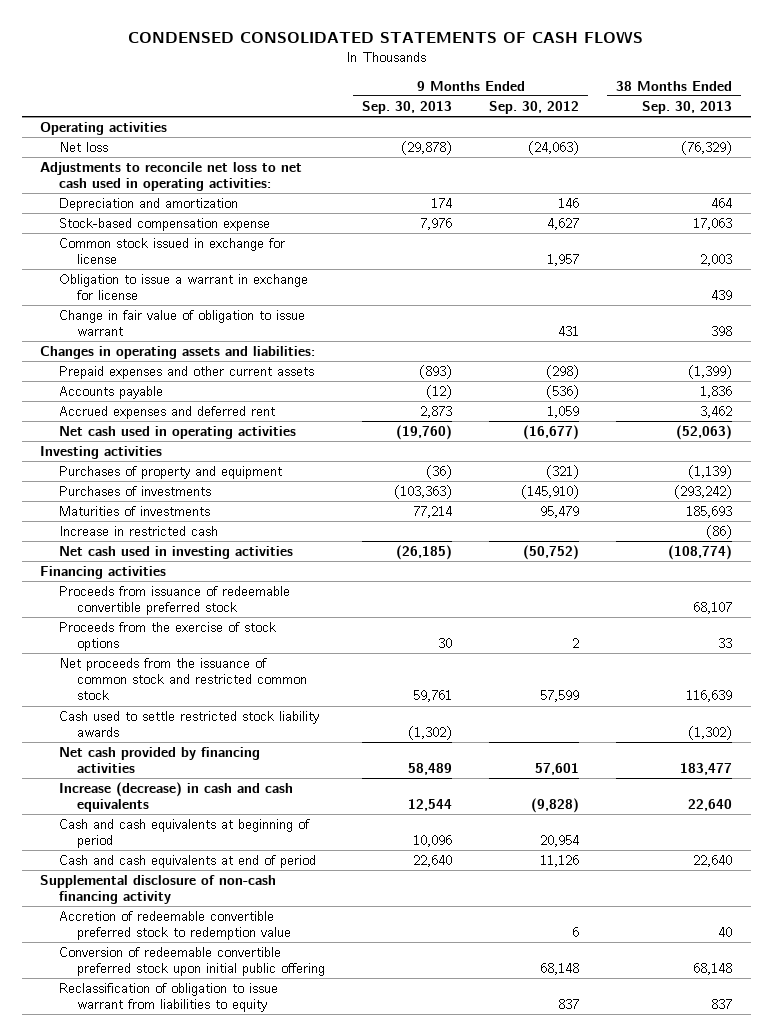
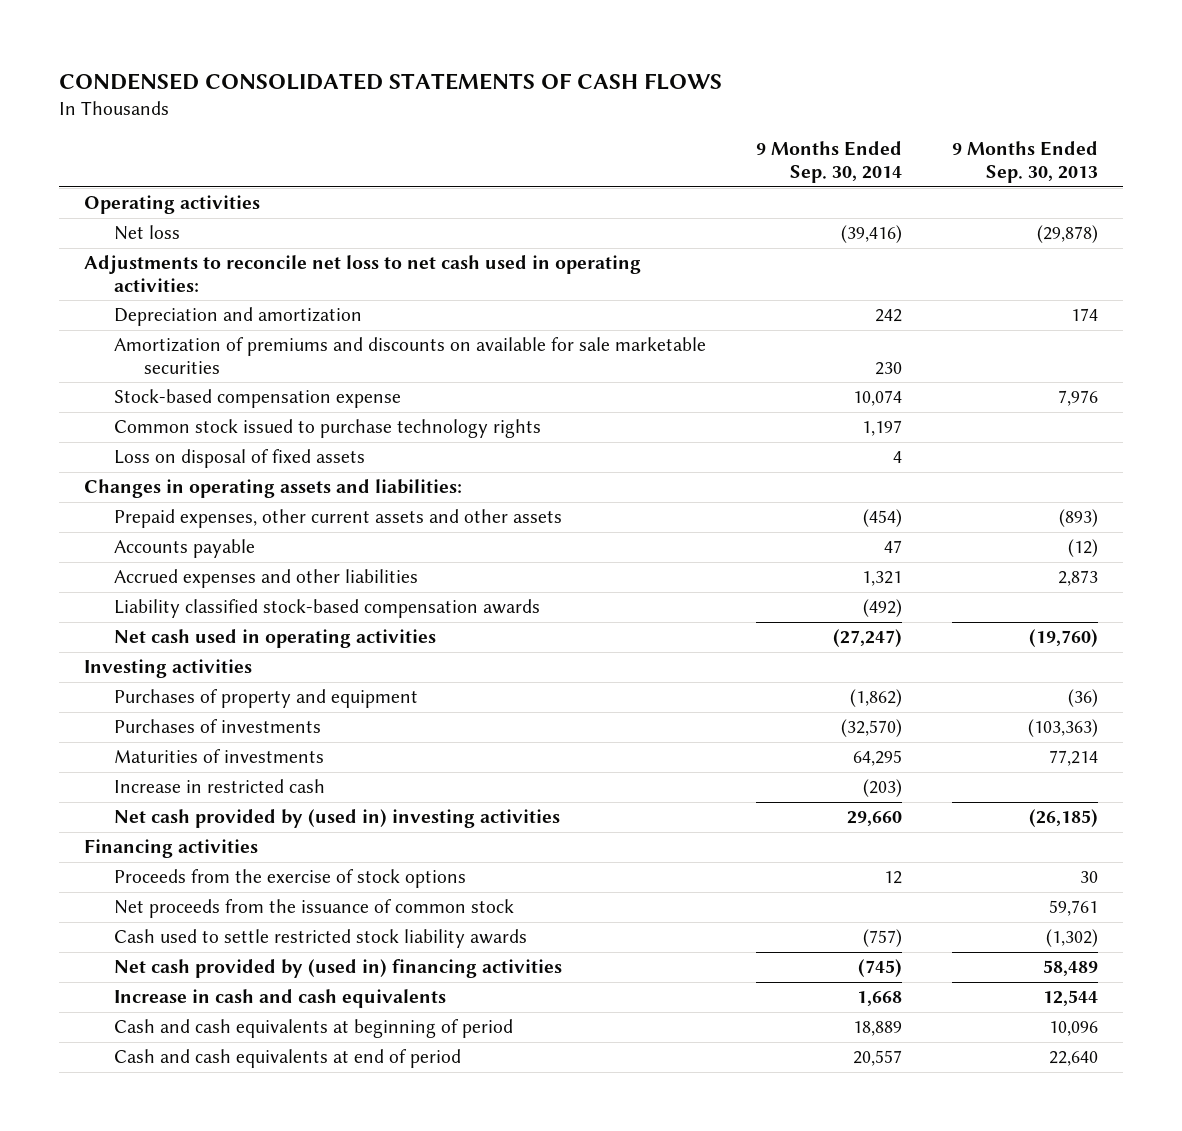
- | 9 Months Ended Sep. 30, 2013 | 9 Months Ended Sep. 30, 2012 | 38 Months Ended Sep. 30, 2013
+ | 9 Months Ended Sep. 30, 2014 | 9 Months Ended Sep. 30, 2013
+ Amortization of premiums and discounts on available for sale marketable securities | 230 |
- Common stock issued in exchange for license | | 1,957 | 2,003
- Obligation to issue a warrant in exchange for license | | | 439
- Change in fair value of obligation to issue warrant | | 431 | 398
+ Common stock issued to purchase technology rights | 1,197 |
+ Loss on disposal of fixed assets | 4 |
- Prepaid expenses and other current assets | (893) | (298) | (1,399)
+ Prepaid expenses, other current assets and other assets | (454) | (893)
- Accrued expenses and deferred rent | 2,873 | 1,059 | 3,462
+ Accrued expenses and other liabilities | 1,321 | 2,873
+ Liability classified stock-based compensation awards | (492) |
- Net cash used in investing activities | (26,185) | (50,752) | (108,774)
+ Net cash provided by (used in) investing activities | 29,660 | (26,185)
- Proceeds from issuance of redeemable convertible preferred stock | | | 68,107
- Net proceeds from the issuance of common stock and restricted common stock | 59,761 | 57,599 | 116,639
+ Net proceeds from the issuance of common stock | | 59,761
- Net cash provided by financing activities | 58,489 | 57,601 | 183,477
- Increase (decrease) in cash and cash equivalents | 12,544 | (9,828) | 22,640
+ Net cash provided by (used in) financing activities | (745) | 58,489
+ Increase in cash and cash equivalents | 1,668 | 12,544
- Supplemental disclosure of non-cash financing activity
- Accretion of redeemable convertible preferred stock to redemption value | | 6 | 40
- Conversion of redeemable convertible preferred stock upon initial public offering | | 68,148 | 68,148
- Reclassification of obligation to issue warrant from liabilities to equity | | 837 | 837

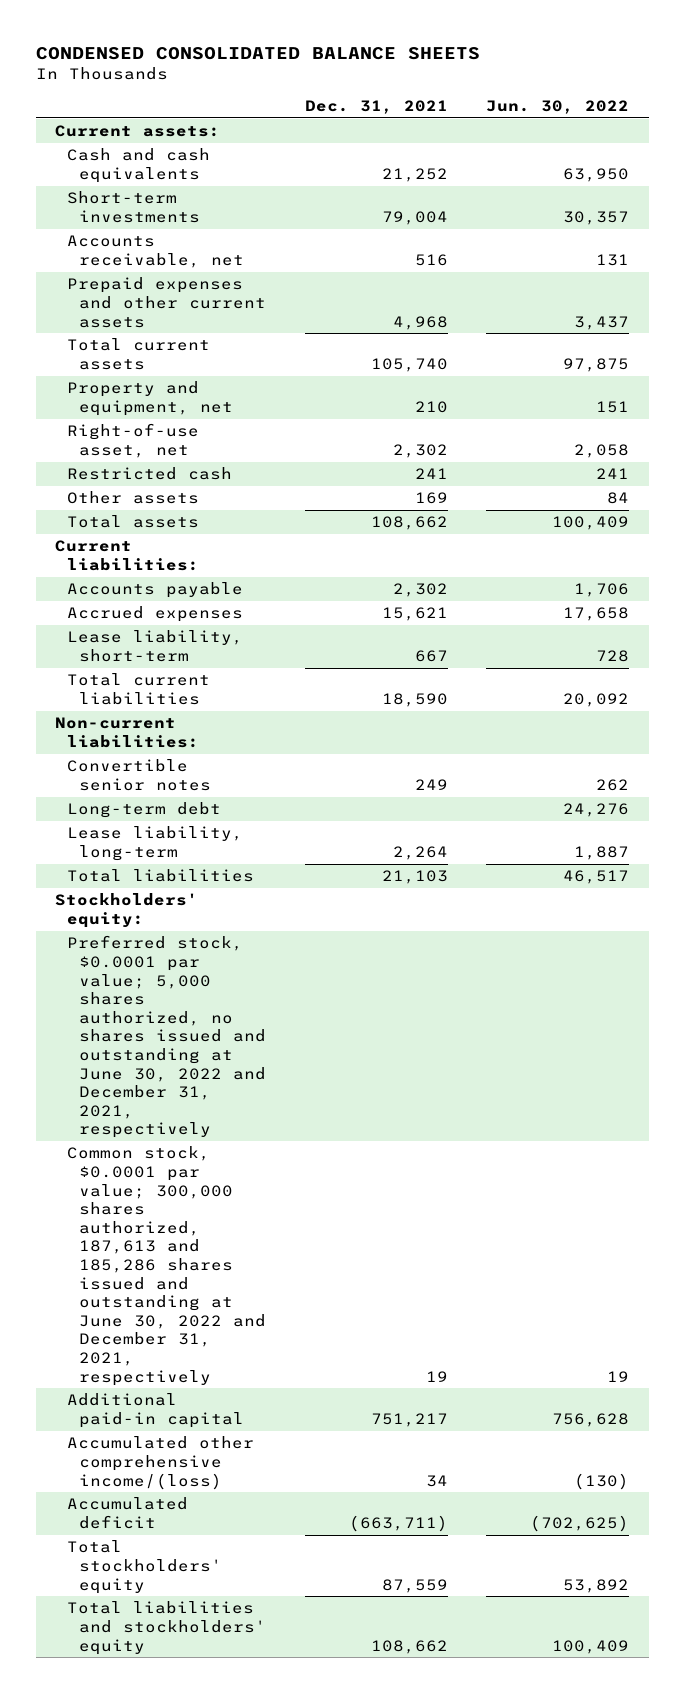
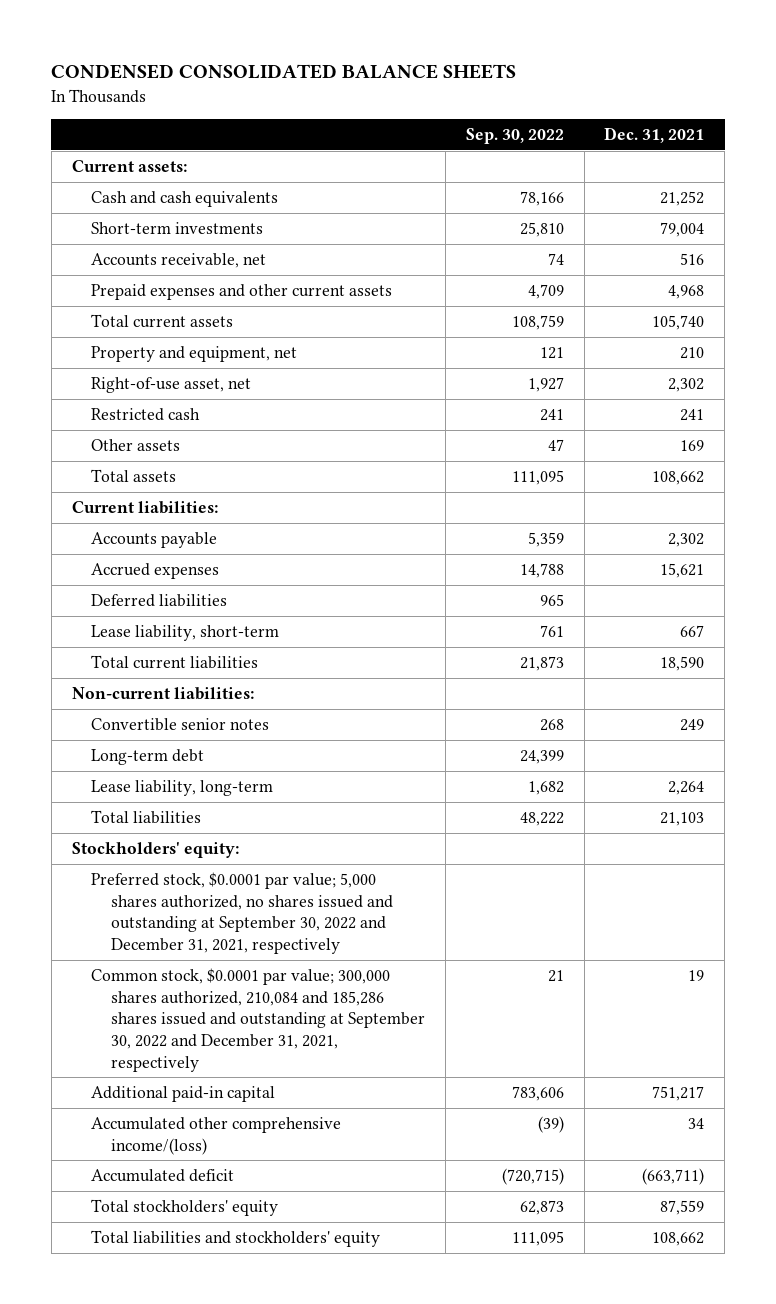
- | Dec. 31, 2021 | Jun. 30, 2022
+ | Sep. 30, 2022 | Dec. 31, 2021
+ Deferred liabilities | 965 |
- Preferred stock, $0.0001 par value; 5,000 shares authorized, no shares issued and outstanding at June 30, 2022 and December 31, 2021, respectively
- Common stock, $0.0001 par value; 300,000 shares authorized, 187,613 and 185,286 shares issued and outstanding at June 30, 2022 and December 31, 2021, respectively | 19 | 19
+ Preferred stock, $0.0001 par value; 5,000 shares authorized, no shares issued and outstanding at September 30, 2022 and December 31, 2021, respectively
+ Common stock, $0.0001 par value; 300,000 shares authorized, 210,084 and 185,286 shares issued and outstanding at September 30, 2022 and December 31, 2021, respectively | 21 | 19

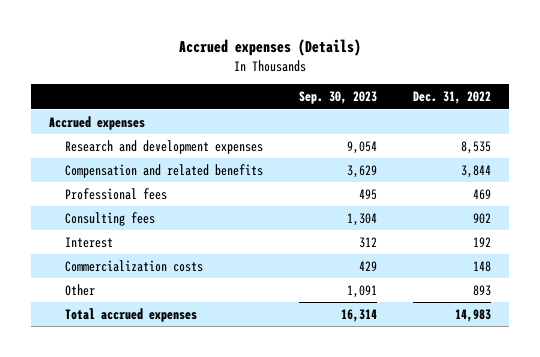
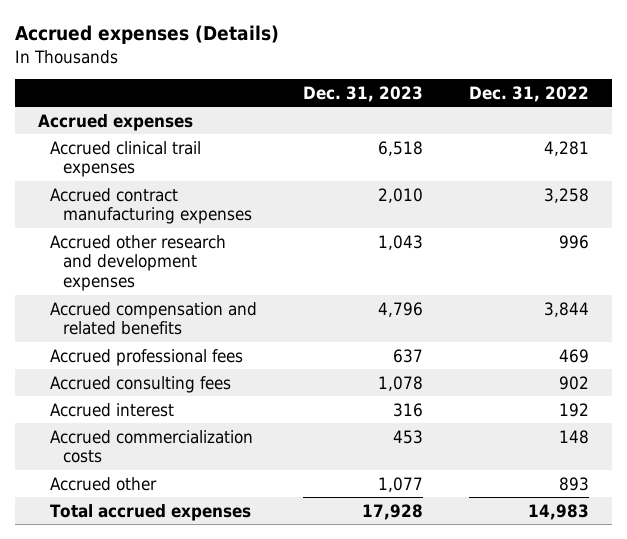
- | Sep. 30, 2023 | Dec. 31, 2022
+ | Dec. 31, 2023 | Dec. 31, 2022
- Research and development expenses | 9,054 | 8,535
- Compensation and related benefits | 3,629 | 3,844
- Professional fees | 495 | 469
- Consulting fees | 1,304 | 902
- Interest | 312 | 192
- Commercialization costs | 429 | 148
- Other | 1,091 | 893
+ Accrued clinical trail expenses | 6,518 | 4,281
+ Accrued contract manufacturing expenses | 2,010 | 3,258
+ Accrued other research and development expenses | 1,043 | 996
+ Accrued compensation and related benefits | 4,796 | 3,844
+ Accrued professional fees | 637 | 469
+ Accrued consulting fees | 1,078 | 902
+ Accrued interest | 316 | 192
+ Accrued commercialization costs | 453 | 148
+ Accrued other | 1,077 | 893

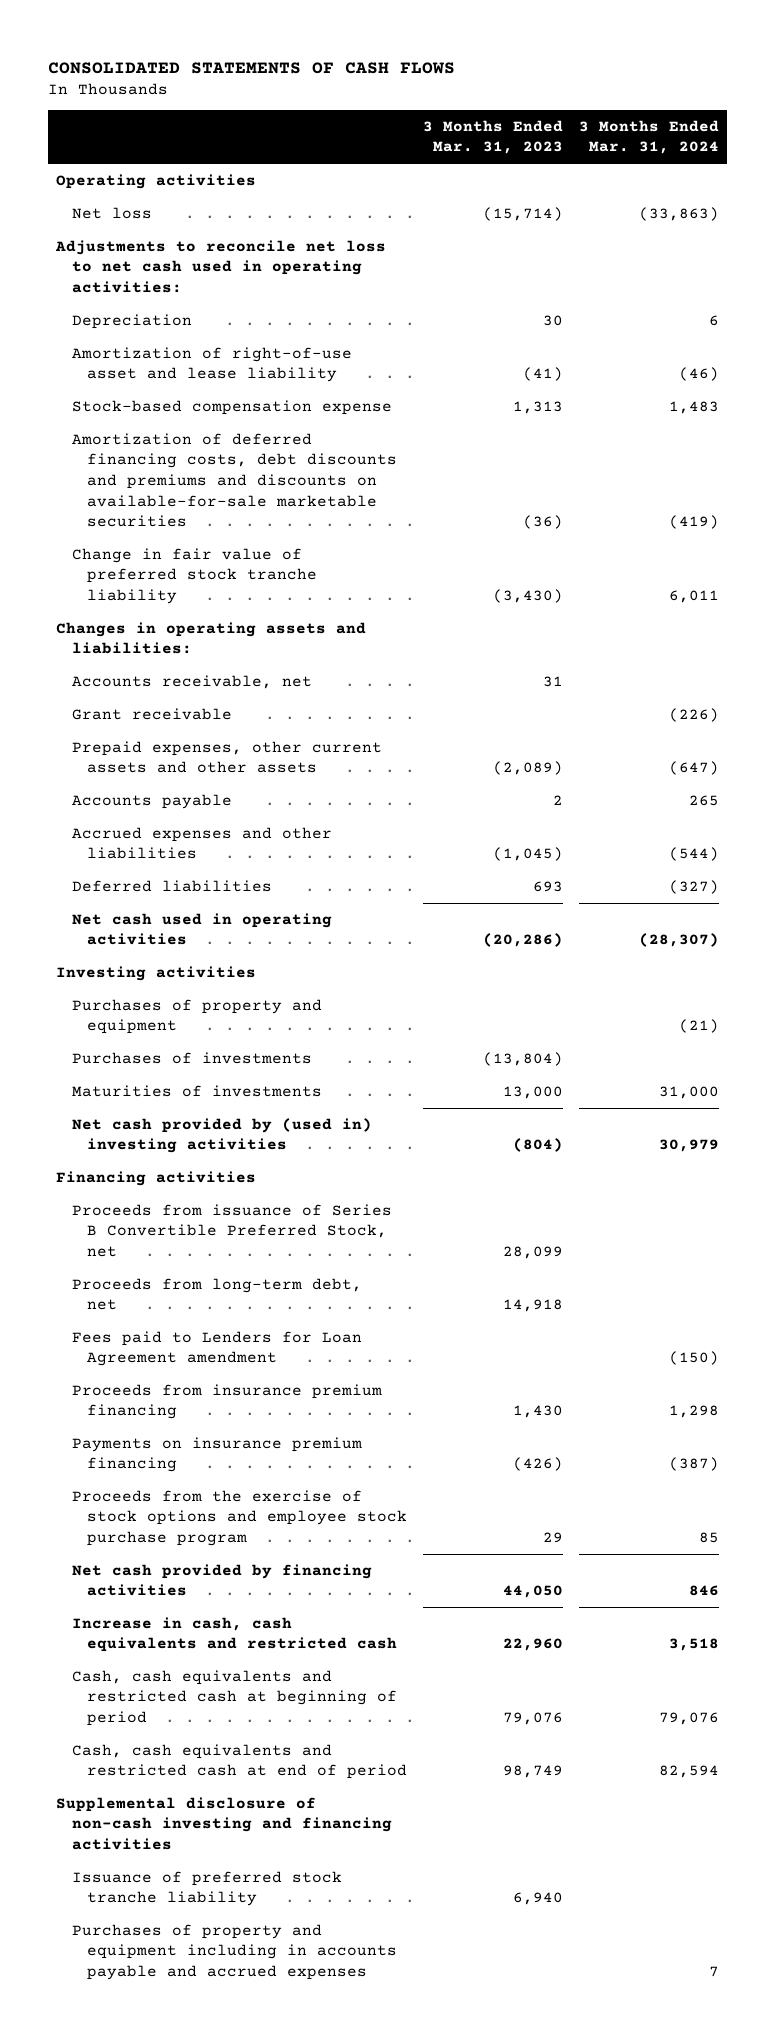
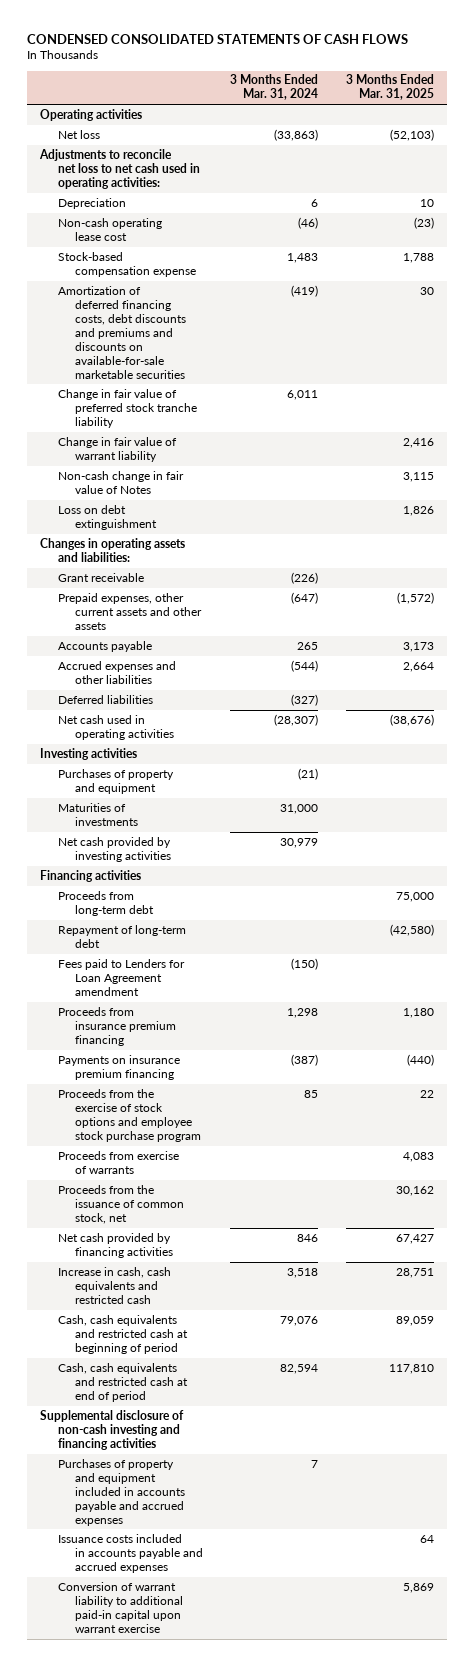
- CONSOLIDATED STATEMENTS OF CASH FLOWS
+ CONDENSED CONSOLIDATED STATEMENTS OF CASH FLOWS
- | 3 Months Ended Mar. 31, 2023 | 3 Months Ended Mar. 31, 2024
+ | 3 Months Ended Mar. 31, 2024 | 3 Months Ended Mar. 31, 2025
- Amortization of right-of-use asset and lease liability | (41) | (46)
+ Non-cash operating lease cost | (46) | (23)
+ Change in fair value of warrant liability | | 2,416
+ Non-cash change in fair value of Notes | | 3,115
+ Loss on debt extinguishment | | 1,826
- Accounts receivable, net | 31 |
- Purchases of investments | (13,804) |
- Net cash provided by (used in) investing activities | (804) | 30,979
+ Net cash provided by investing activities | 30,979 |
- Proceeds from issuance of Series B Convertible Preferred Stock, net | 28,099 |
- Proceeds from long-term debt, net | 14,918 |
+ Proceeds from long-term debt | | 75,000
+ Repayment of long-term debt | | (42,580)
+ Proceeds from exercise of warrants | | 4,083
+ Proceeds from the issuance of common stock, net | | 30,162
- Issuance of preferred stock tranche liability | 6,940 |
- Purchases of property and equipment including in accounts payable and accrued expenses | | 7
+ Purchases of property and equipment included in accounts payable and accrued expenses | 7 |
+ Issuance costs included in accounts payable and accrued expenses | | 64
+ Conversion of warrant liability to additional paid-in capital upon warrant exercise | | 5,869

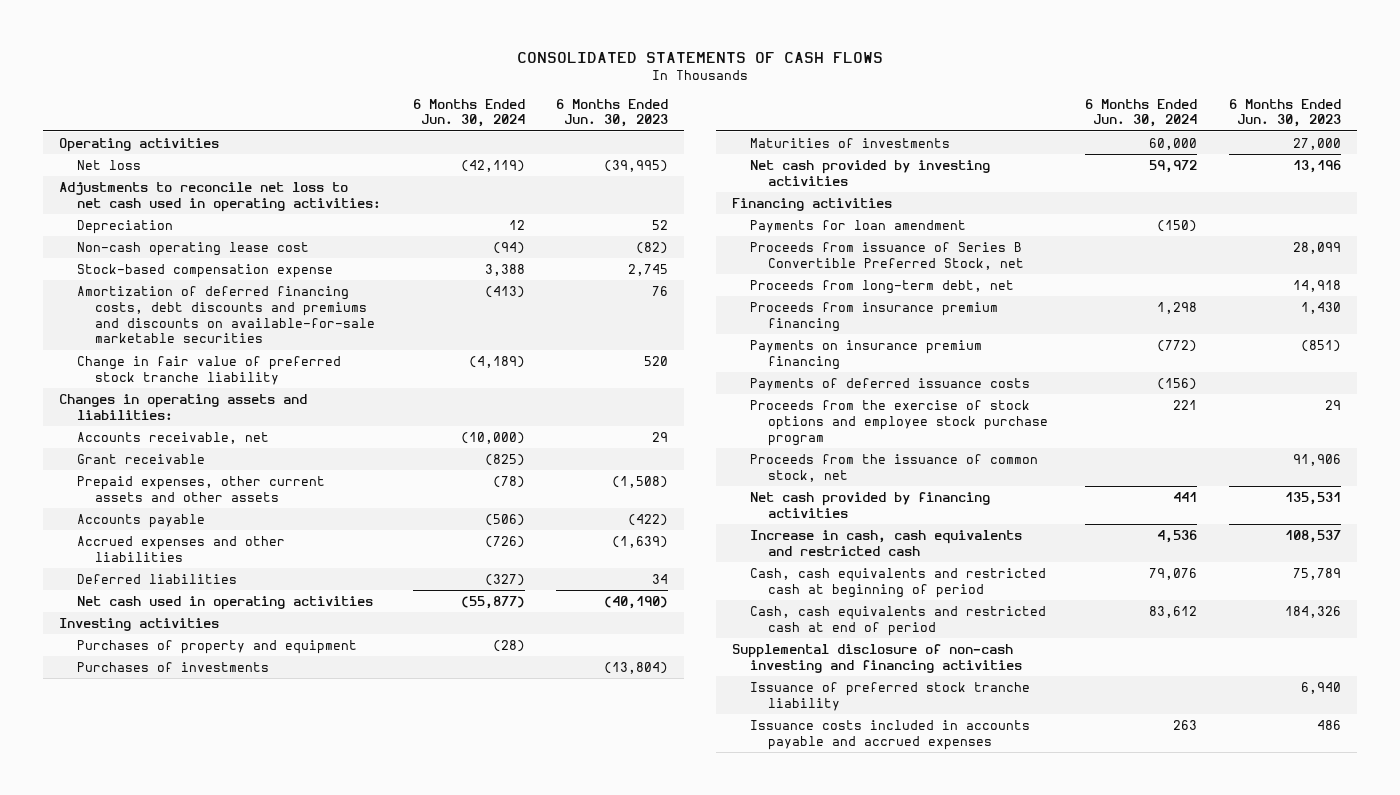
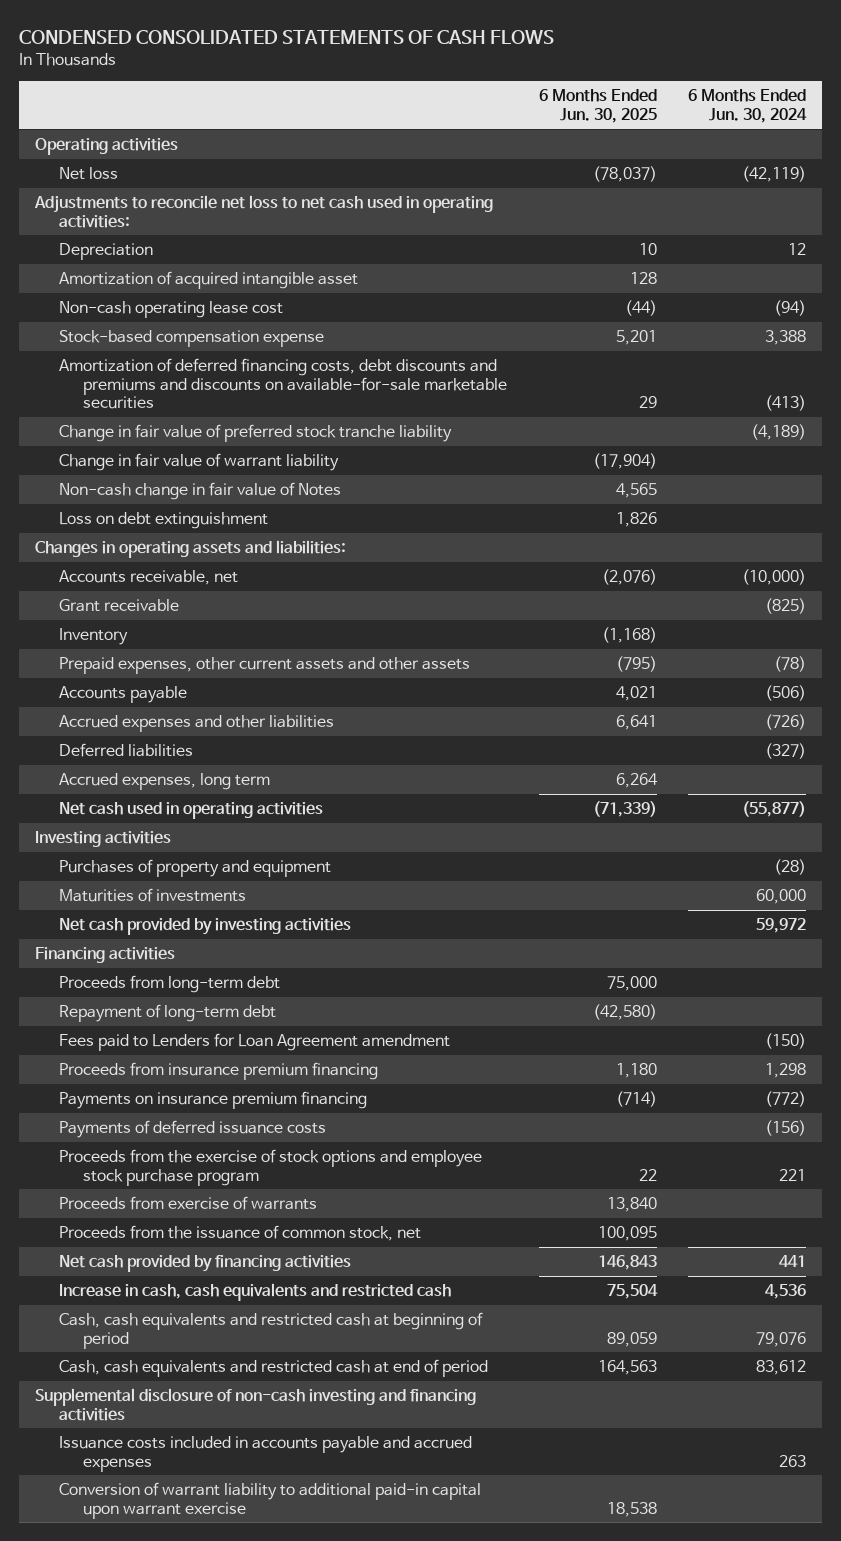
- CONSOLIDATED STATEMENTS OF CASH FLOWS
+ CONDENSED CONSOLIDATED STATEMENTS OF CASH FLOWS
- | 6 Months Ended Jun. 30, 2024 | 6 Months Ended Jun. 30, 2023
+ | 6 Months Ended Jun. 30, 2025 | 6 Months Ended Jun. 30, 2024
+ Amortization of acquired intangible asset | 128 |
+ Change in fair value of warrant liability | (17,904) |
+ Non-cash change in fair value of Notes | 4,565 |
+ Loss on debt extinguishment | 1,826 |
+ Inventory | (1,168) |
+ Accrued expenses, long term | 6,264 |
- Purchases of investments | | (13,804)
- Payments for loan amendment | (150) |
- Proceeds from issuance of Series B Convertible Preferred Stock, net | | 28,099
- Proceeds from long-term debt, net | | 14,918
+ Proceeds from long-term debt | 75,000 |
+ Repayment of long-term debt | (42,580) |
+ Fees paid to Lenders for Loan Agreement amendment | | (150)
+ Proceeds from exercise of warrants | 13,840 |
- Issuance of preferred stock tranche liability | | 6,940
+ Conversion of warrant liability to additional paid-in capital upon warrant exercise | 18,538 |

